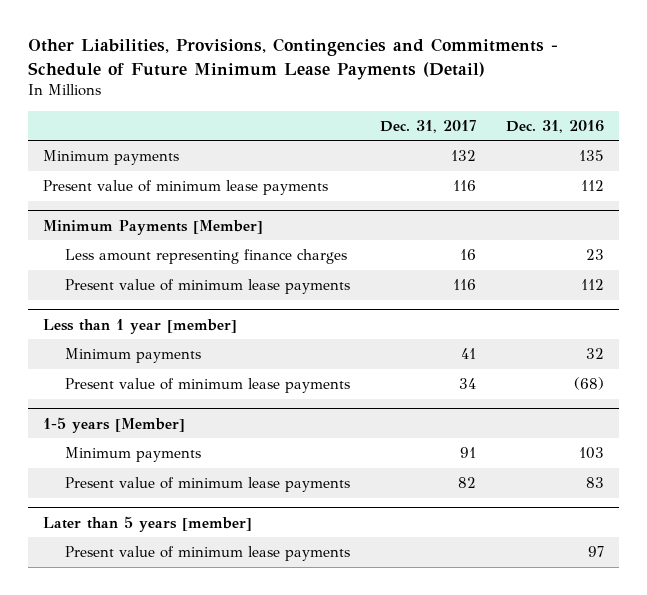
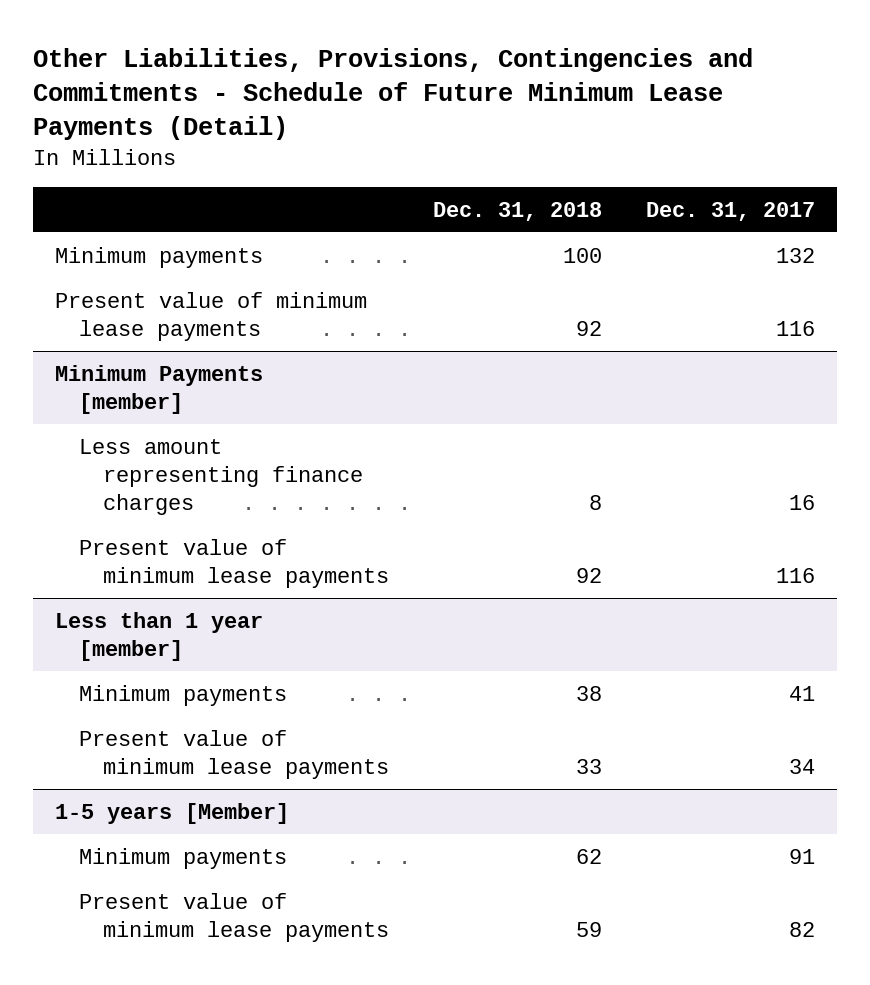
- | Dec. 31, 2017 | Dec. 31, 2016
+ | Dec. 31, 2018 | Dec. 31, 2017
- Minimum Payments [Member]
+ Minimum Payments [member]
- Later than 5 years [member]
- Present value of minimum lease payments | | 97

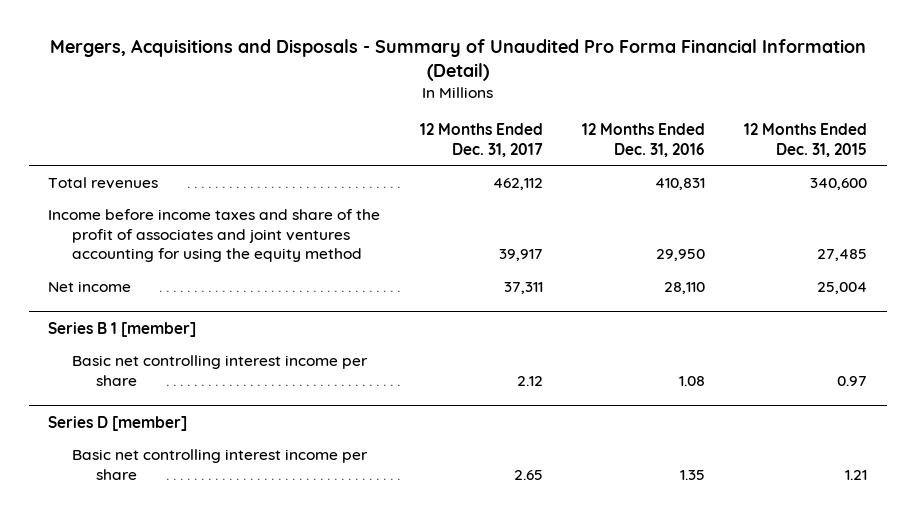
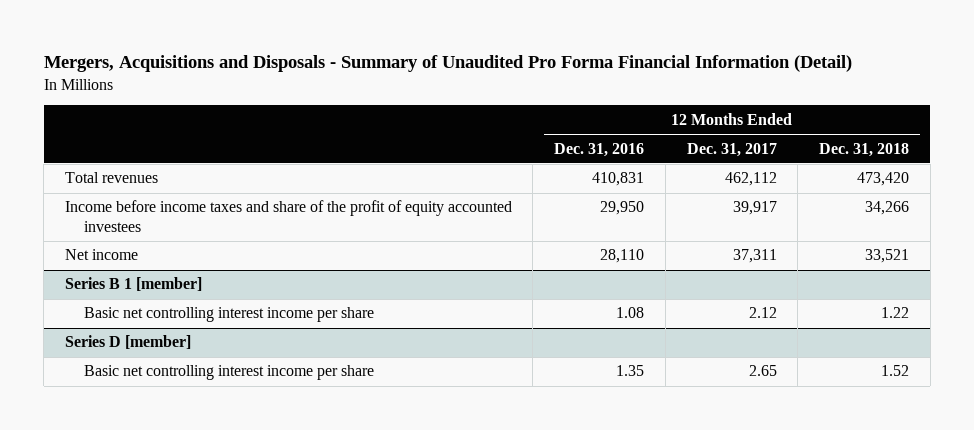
- | 12 Months Ended Dec. 31, 2017 | 12 Months Ended Dec. 31, 2016 | 12 Months Ended Dec. 31, 2015
+ | 12 Months Ended Dec. 31, 2016 | 12 Months Ended Dec. 31, 2017 | 12 Months Ended Dec. 31, 2018
- Income before income taxes and share of the profit of associates and joint ventures accounting for using the equity method | 39,917 | 29,950 | 27,485
+ Income before income taxes and share of the profit of equity accounted investees | 29,950 | 39,917 | 34,266

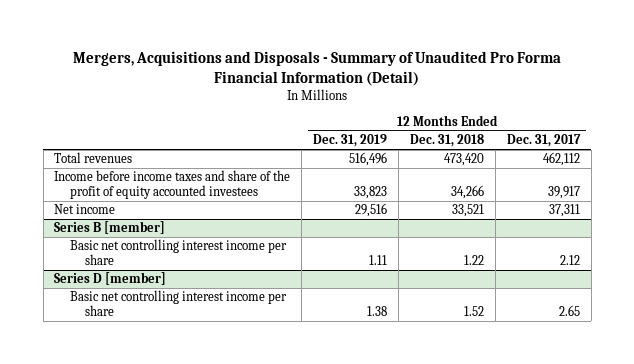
- | 12 Months Ended Dec. 31, 2016 | 12 Months Ended Dec. 31, 2017 | 12 Months Ended Dec. 31, 2018
+ | 12 Months Ended Dec. 31, 2019 | 12 Months Ended Dec. 31, 2018 | 12 Months Ended Dec. 31, 2017
- Series B 1 [member]
+ Series B [member]

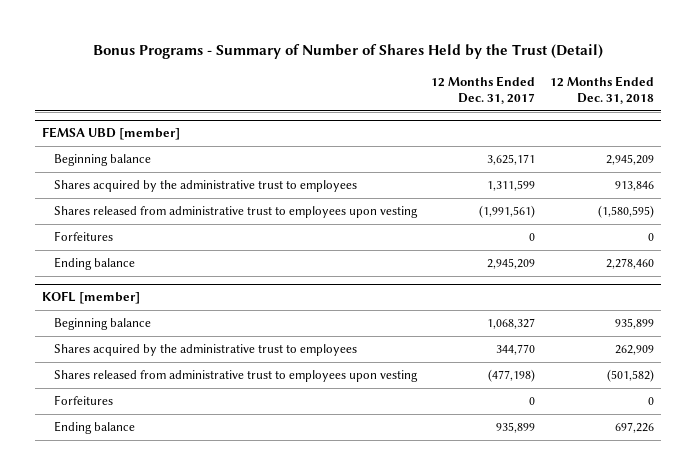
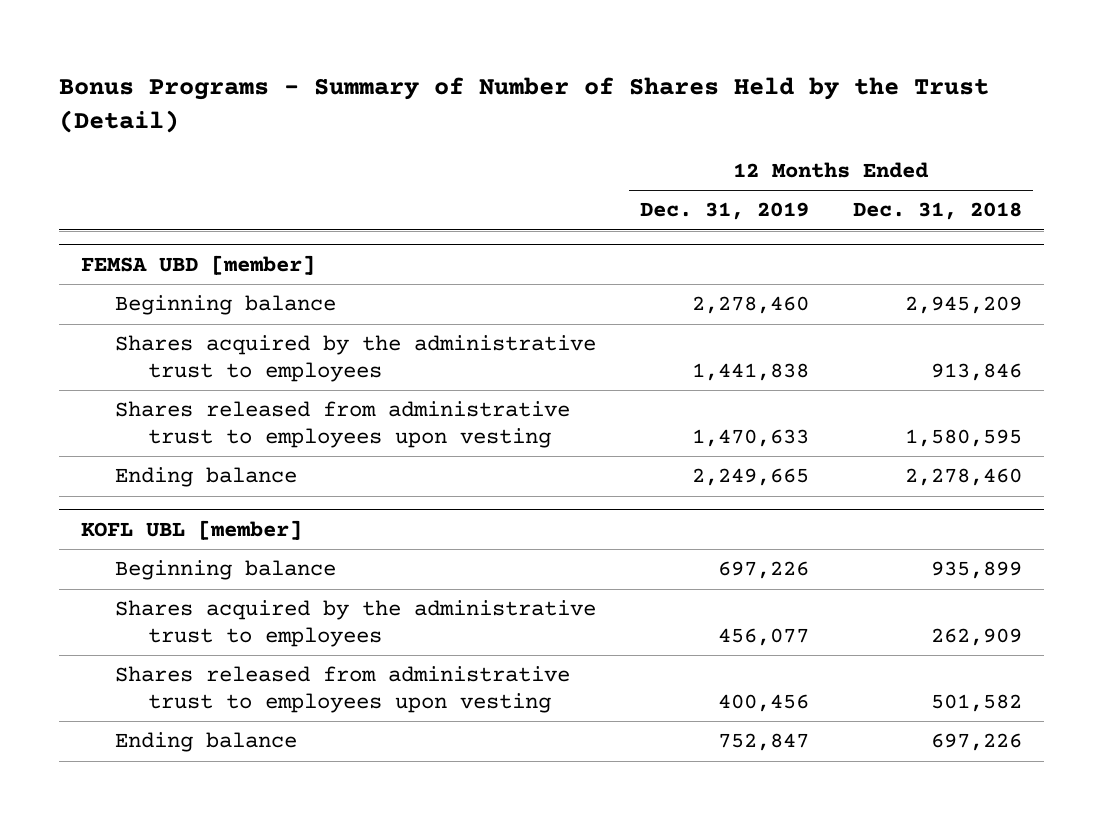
- | 12 Months Ended Dec. 31, 2017 | 12 Months Ended Dec. 31, 2018
+ | 12 Months Ended Dec. 31, 2019 | 12 Months Ended Dec. 31, 2018
@ FEMSA UBD [member]
- Shares released from administrative trust to employees upon vesting | (1,991,561) | (1,580,595)
- Forfeitures | 0 | 0
+ Shares released from administrative trust to employees upon vesting | 1,470,633 | 1,580,595
- KOFL [member]
+ KOFL UBL [member]
- Shares released from administrative trust to employees upon vesting | (477,198) | (501,582)
- Forfeitures | 0 | 0
+ Shares released from administrative trust to employees upon vesting | 400,456 | 501,582

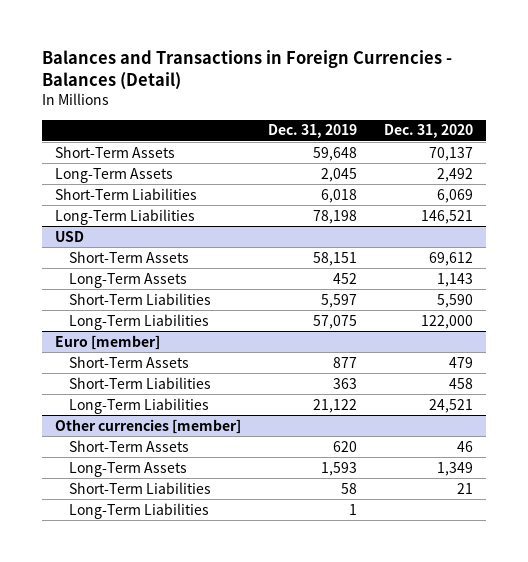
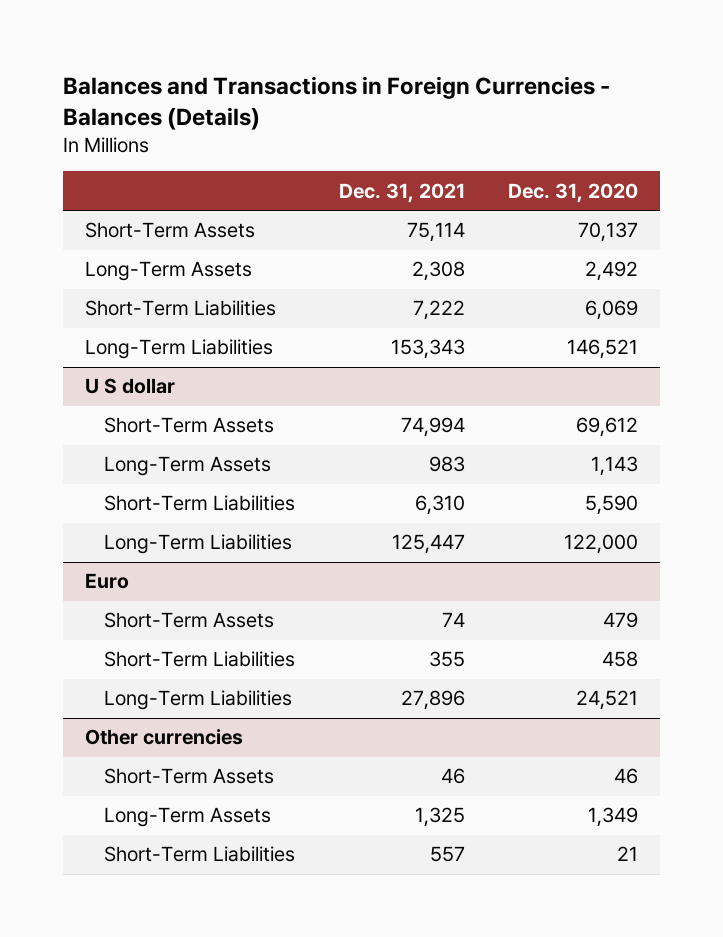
- Balances and Transactions in Foreign Currencies - Balances (Detail)
+ Balances and Transactions in Foreign Currencies - Balances (Details)
- | Dec. 31, 2019 | Dec. 31, 2020
+ | Dec. 31, 2021 | Dec. 31, 2020
- USD
+ U S dollar
- Euro [member]
+ Euro
- Other currencies [member]
+ Other currencies
- Long-Term Liabilities | 1 |

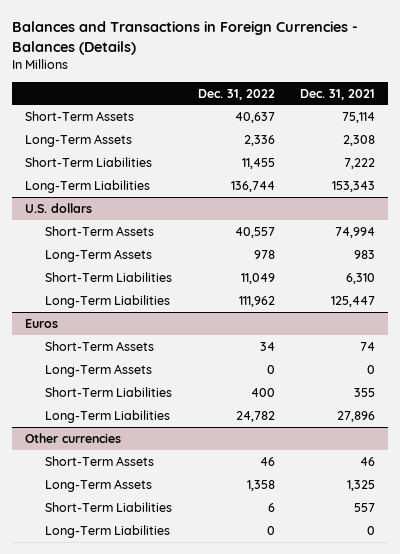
- | Dec. 31, 2021 | Dec. 31, 2020
+ | Dec. 31, 2022 | Dec. 31, 2021
- U S dollar
+ U.S. dollars
- Euro
+ Euros
+ Long-Term Assets | 0 | 0
@ Other currencies
+ Long-Term Liabilities | 0 | 0

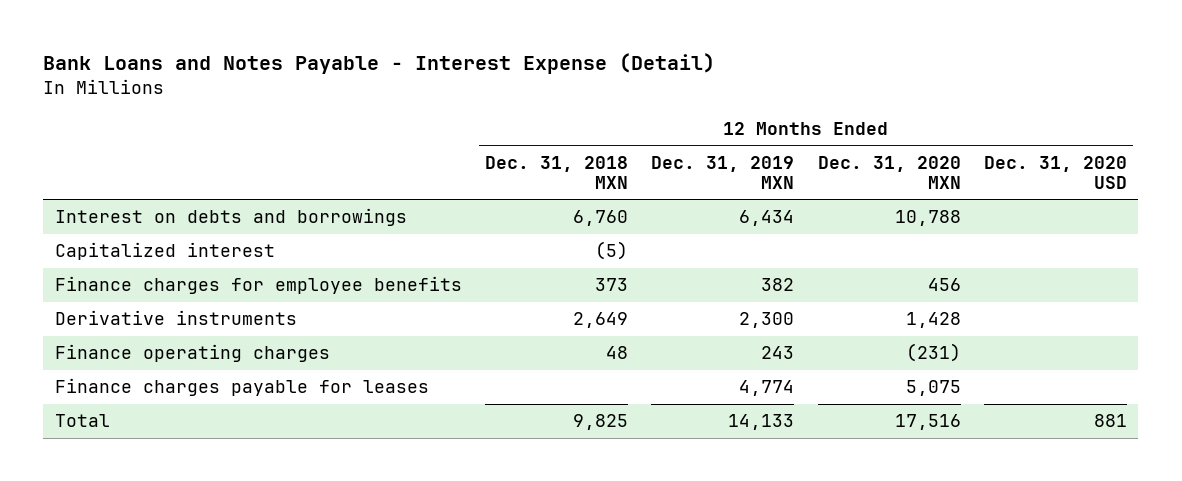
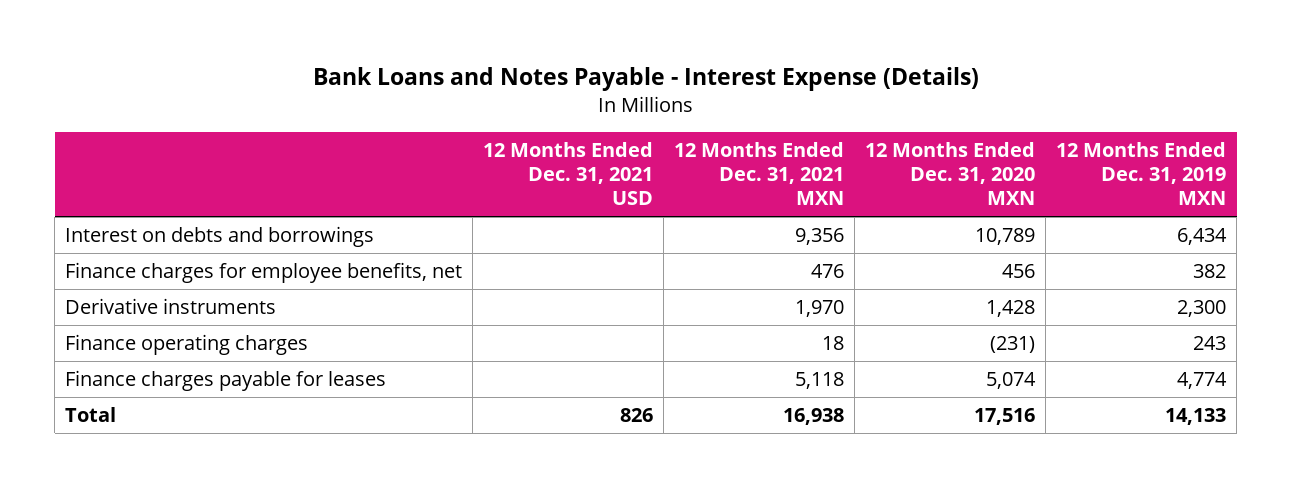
- Bank Loans and Notes Payable - Interest Expense (Detail)
+ Bank Loans and Notes Payable - Interest Expense (Details)
- | 12 Months Ended Dec. 31, 2018 MXN | 12 Months Ended Dec. 31, 2019 MXN | 12 Months Ended Dec. 31, 2020 MXN | 12 Months Ended Dec. 31, 2020 USD
+ | 12 Months Ended Dec. 31, 2021 USD | 12 Months Ended Dec. 31, 2021 MXN | 12 Months Ended Dec. 31, 2020 MXN | 12 Months Ended Dec. 31, 2019 MXN
- Interest on debts and borrowings | 6,760 | 6,434 | 10,788 |
- Capitalized interest | (5) | | |
- Finance charges for employee benefits | 373 | 382 | 456 |
+ Interest on debts and borrowings | | 9,356 | 10,789 | 6,434
+ Finance charges for employee benefits, net | | 476 | 456 | 382
- Finance charges payable for leases | | 4,774 | 5,075 |
+ Finance charges payable for leases | | 5,118 | 5,074 | 4,774

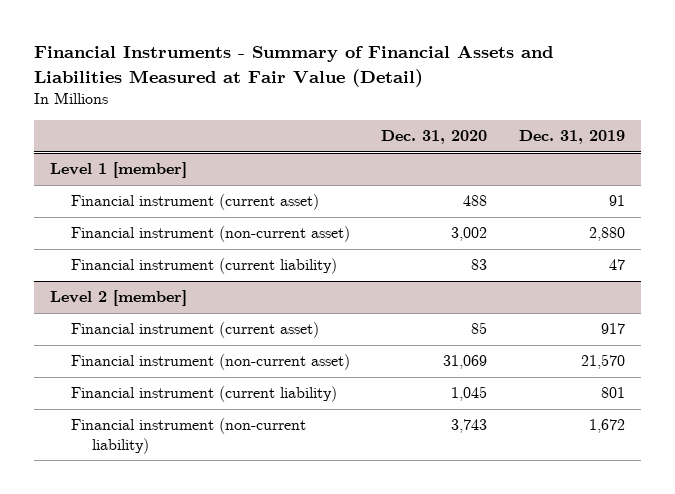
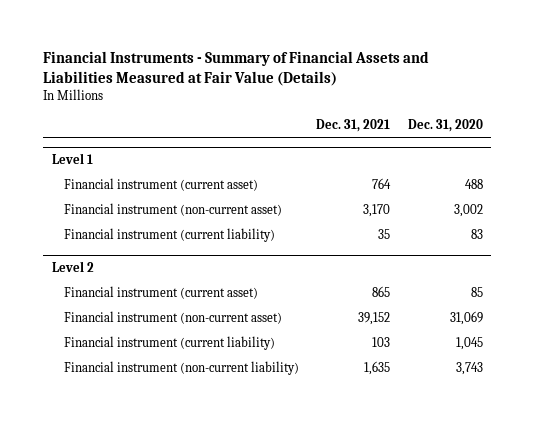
- Financial Instruments - Summary of Financial Assets and Liabilities Measured at Fair Value (Detail)
+ Financial Instruments - Summary of Financial Assets and Liabilities Measured at Fair Value (Details)
- | Dec. 31, 2020 | Dec. 31, 2019
+ | Dec. 31, 2021 | Dec. 31, 2020
- Level 1 [member]
+ Level 1
- Level 2 [member]
+ Level 2

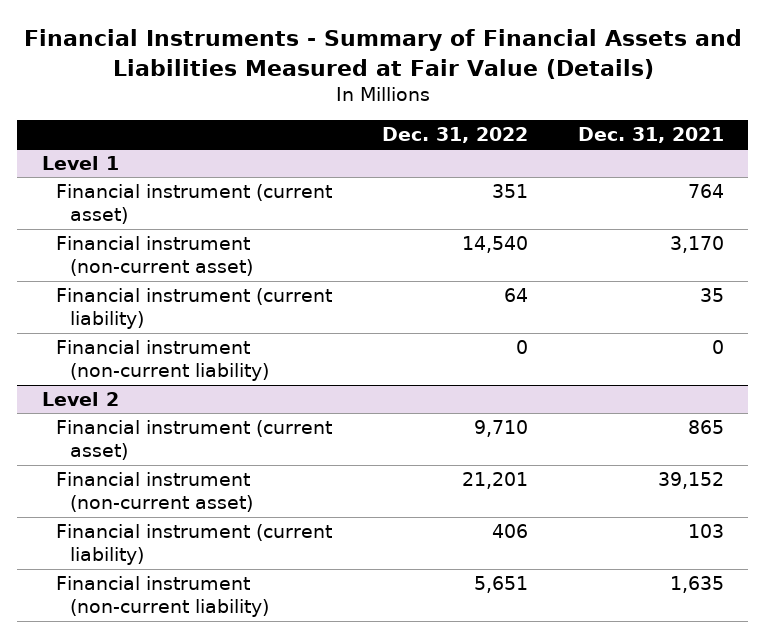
- | Dec. 31, 2021 | Dec. 31, 2020
+ | Dec. 31, 2022 | Dec. 31, 2021
@ Level 1
+ Financial instrument (non-current liability) | 0 | 0

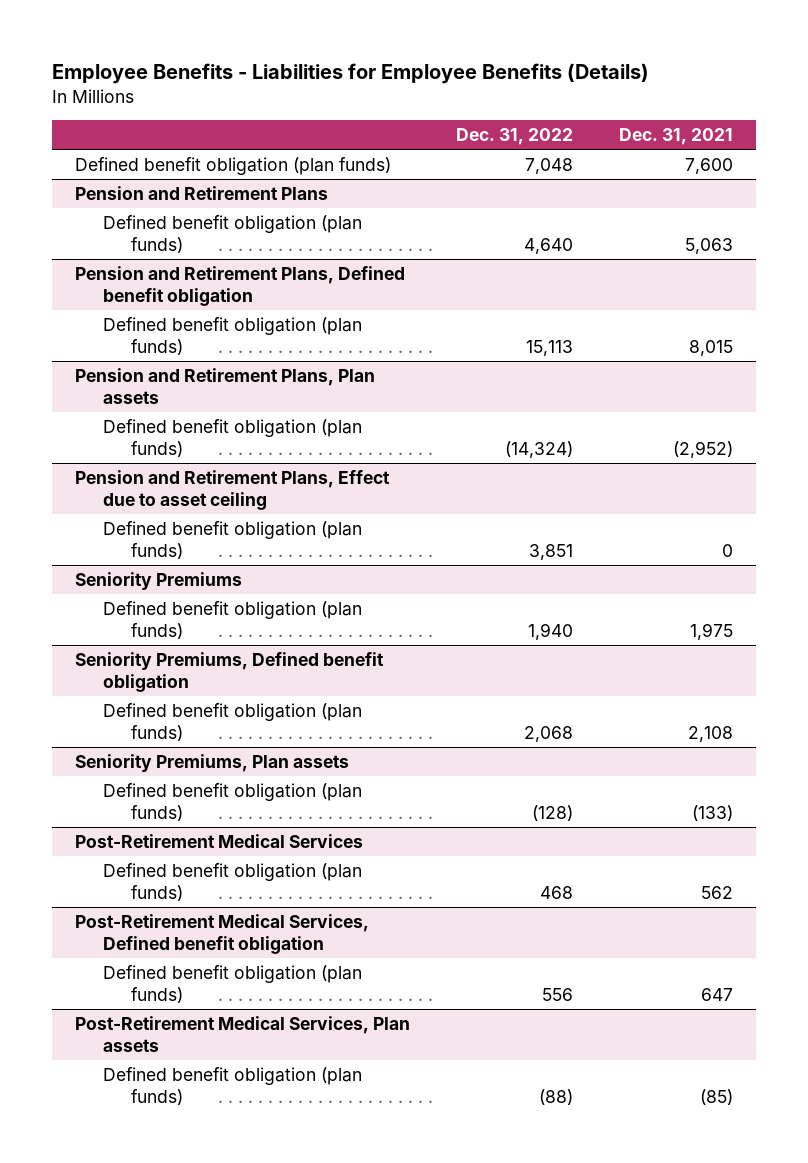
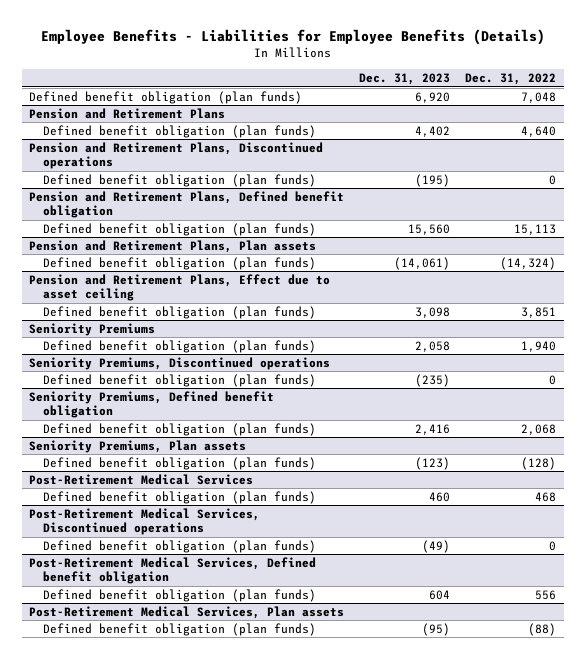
- | Dec. 31, 2022 | Dec. 31, 2021
+ | Dec. 31, 2023 | Dec. 31, 2022
+ Pension and Retirement Plans, Discontinued operations
+ Defined benefit obligation (plan funds) | (195) | 0
+ Seniority Premiums, Discontinued operations
+ Defined benefit obligation (plan funds) | (235) | 0
+ Post-Retirement Medical Services, Discontinued operations
+ Defined benefit obligation (plan funds) | (49) | 0

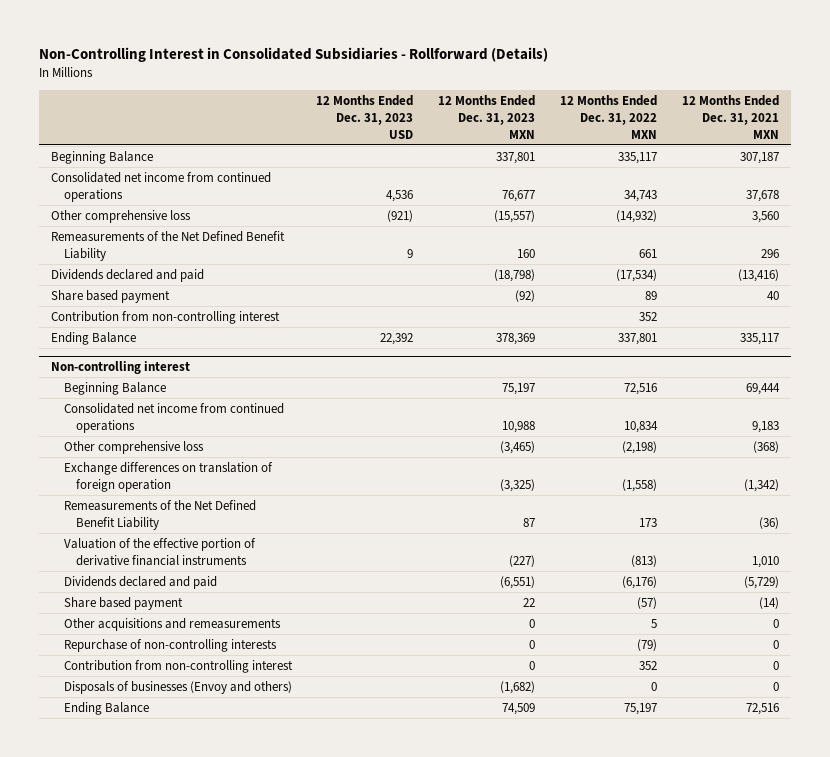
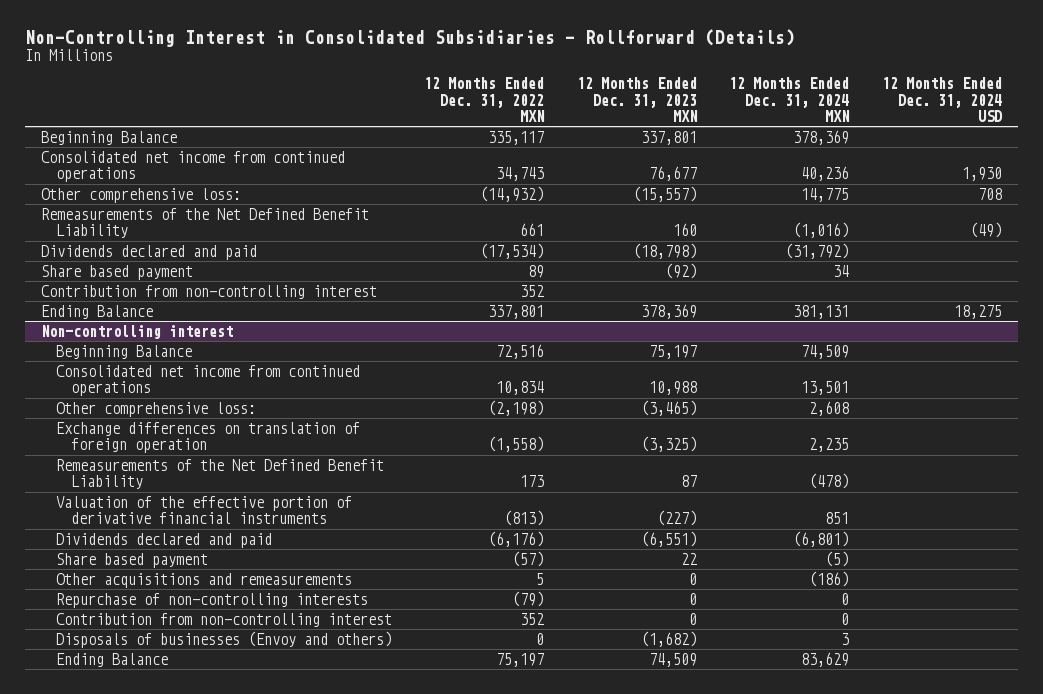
- | 12 Months Ended Dec. 31, 2023 USD | 12 Months Ended Dec. 31, 2023 MXN | 12 Months Ended Dec. 31, 2022 MXN | 12 Months Ended Dec. 31, 2021 MXN
+ | 12 Months Ended Dec. 31, 2022 MXN | 12 Months Ended Dec. 31, 2023 MXN | 12 Months Ended Dec. 31, 2024 MXN | 12 Months Ended Dec. 31, 2024 USD
- Other comprehensive loss | (921) | (15,557) | (14,932) | 3,560
+ Other comprehensive loss: | (14,932) | (15,557) | 14,775 | 708
@ Non-controlling interest
- Other comprehensive loss | | (3,465) | (2,198) | (368)
+ Other comprehensive loss: | (2,198) | (3,465) | 2,608 |

